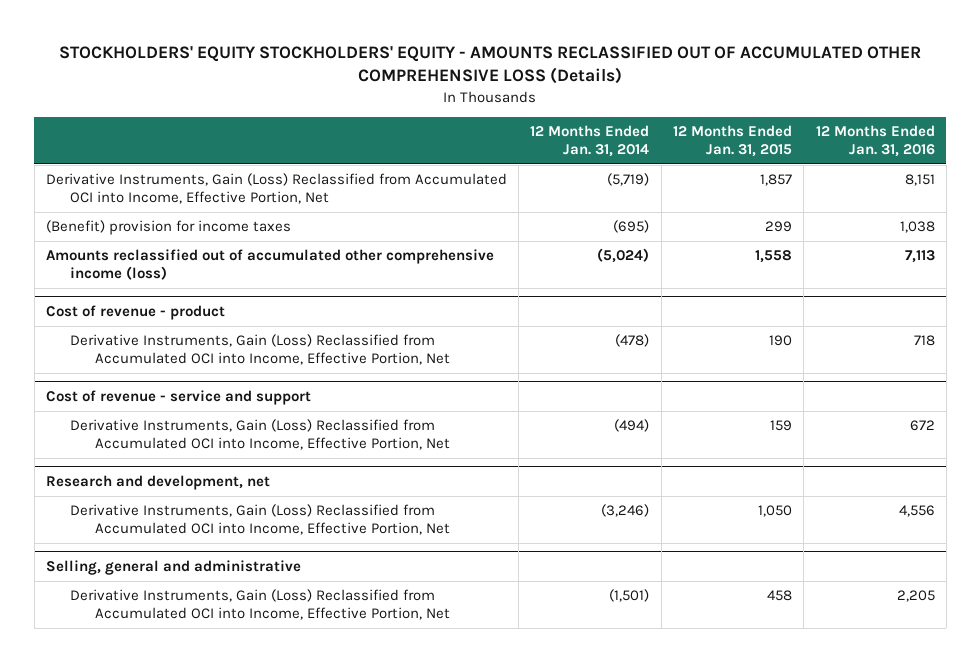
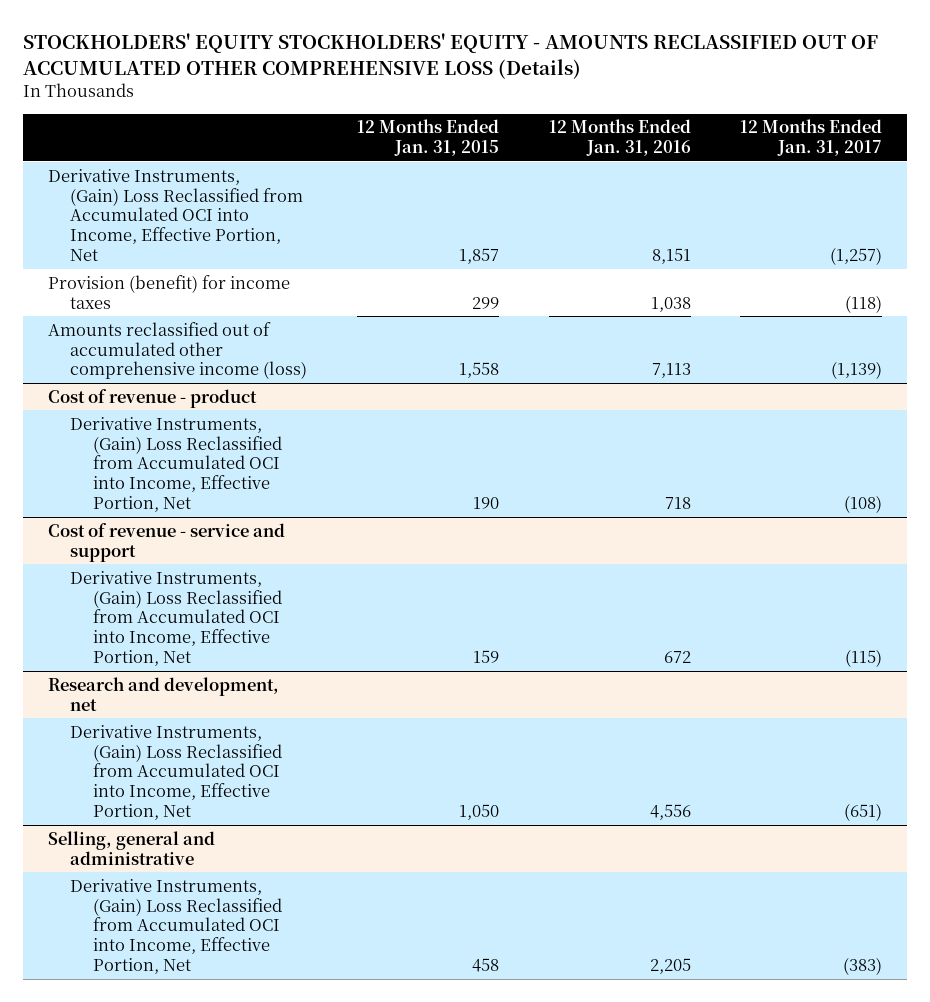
- | 12 Months Ended Jan. 31, 2014 | 12 Months Ended Jan. 31, 2015 | 12 Months Ended Jan. 31, 2016
+ | 12 Months Ended Jan. 31, 2015 | 12 Months Ended Jan. 31, 2016 | 12 Months Ended Jan. 31, 2017
- Derivative Instruments, Gain (Loss) Reclassified from Accumulated OCI into Income, Effective Portion, Net | (5,719) | 1,857 | 8,151
- (Benefit) provision for income taxes | (695) | 299 | 1,038
+ Derivative Instruments, (Gain) Loss Reclassified from Accumulated OCI into Income, Effective Portion, Net | 1,857 | 8,151 | (1,257)
+ Provision (benefit) for income taxes | 299 | 1,038 | (118)
@ Cost of revenue - product
- Derivative Instruments, Gain (Loss) Reclassified from Accumulated OCI into Income, Effective Portion, Net | (478) | 190 | 718
+ Derivative Instruments, (Gain) Loss Reclassified from Accumulated OCI into Income, Effective Portion, Net | 190 | 718 | (108)
@ Cost of revenue - service and support
- Derivative Instruments, Gain (Loss) Reclassified from Accumulated OCI into Income, Effective Portion, Net | (494) | 159 | 672
+ Derivative Instruments, (Gain) Loss Reclassified from Accumulated OCI into Income, Effective Portion, Net | 159 | 672 | (115)
@ Research and development, net
- Derivative Instruments, Gain (Loss) Reclassified from Accumulated OCI into Income, Effective Portion, Net | (3,246) | 1,050 | 4,556
+ Derivative Instruments, (Gain) Loss Reclassified from Accumulated OCI into Income, Effective Portion, Net | 1,050 | 4,556 | (651)
@ Selling, general and administrative
- Derivative Instruments, Gain (Loss) Reclassified from Accumulated OCI into Income, Effective Portion, Net | (1,501) | 458 | 2,205
+ Derivative Instruments, (Gain) Loss Reclassified from Accumulated OCI into Income, Effective Portion, Net | 458 | 2,205 | (383)

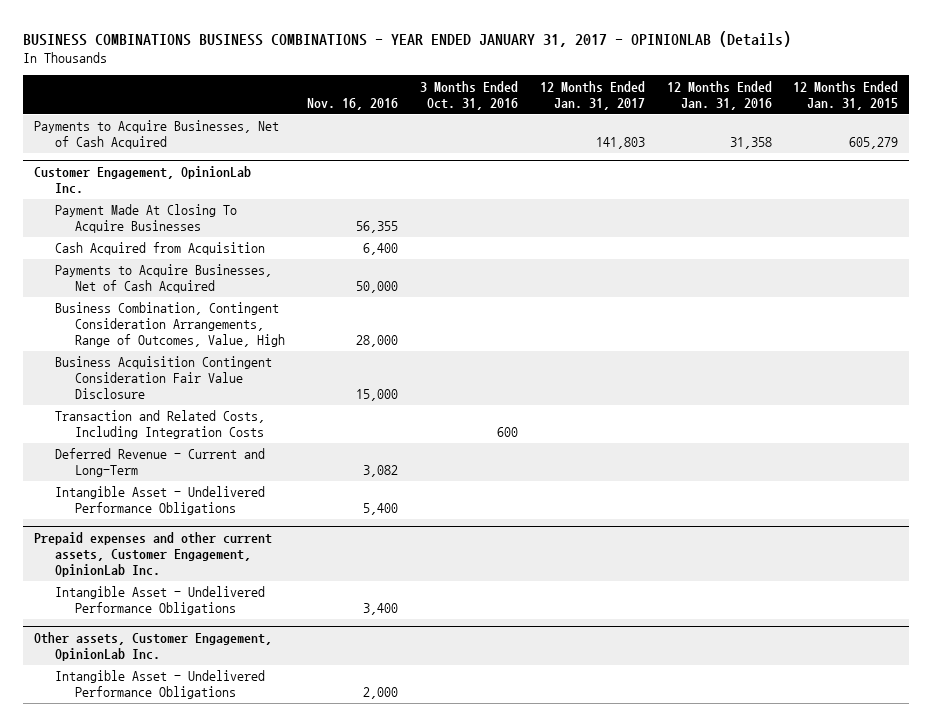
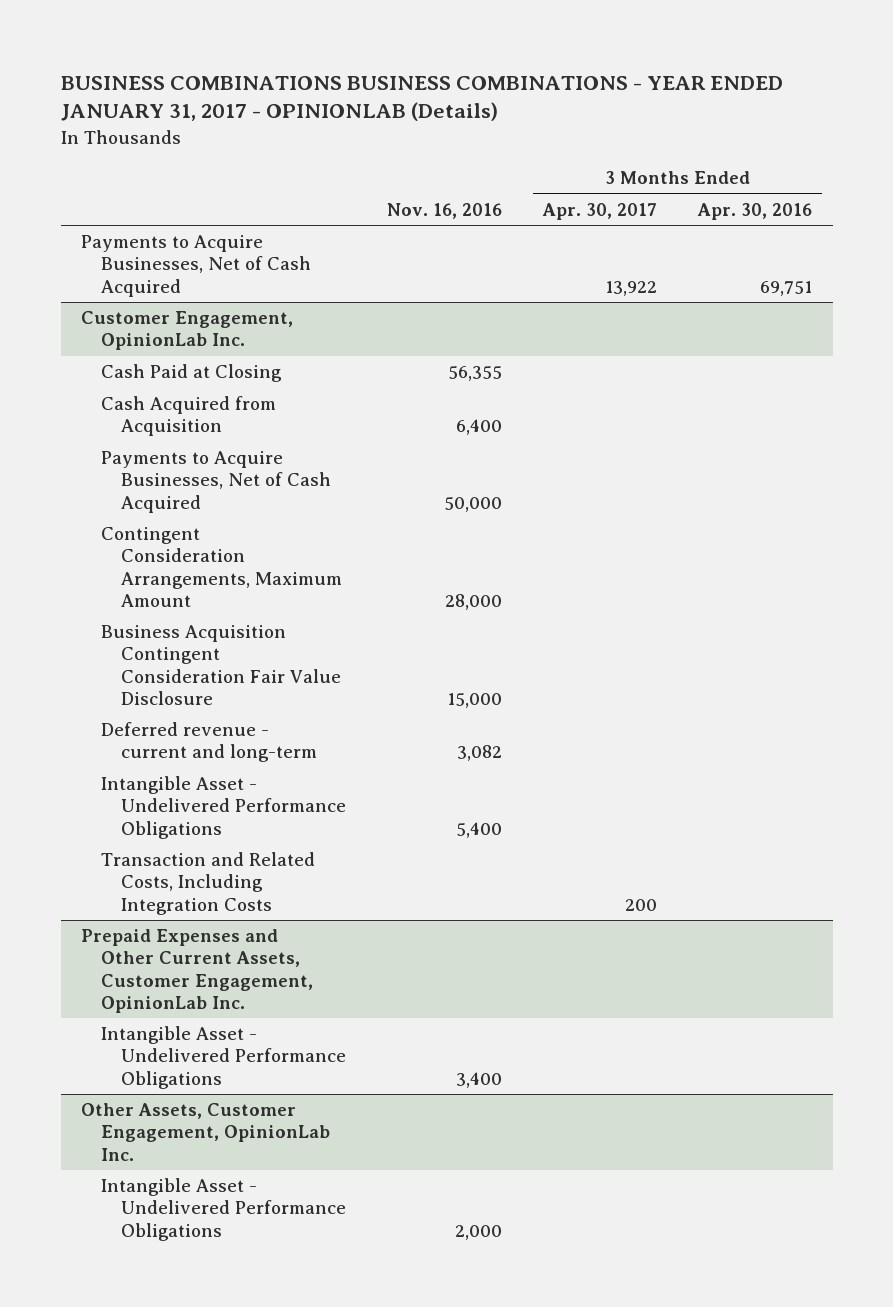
- | Nov. 16, 2016 | 3 Months Ended Oct. 31, 2016 | 12 Months Ended Jan. 31, 2017 | 12 Months Ended Jan. 31, 2016 | 12 Months Ended Jan. 31, 2015
+ | Nov. 16, 2016 | 3 Months Ended Apr. 30, 2017 | 3 Months Ended Apr. 30, 2016
@ Customer Engagement, OpinionLab Inc.
- Payment Made At Closing To Acquire Businesses | 56,355 | | | |
+ Cash Paid at Closing | 56,355 | |
- Business Combination, Contingent Consideration Arrangements, Range of Outcomes, Value, High | 28,000 | | | |
+ Contingent Consideration Arrangements, Maximum Amount | 28,000 | |
- Deferred Revenue - Current and Long-Term | 3,082 | | | |
+ Deferred revenue - current and long-term | 3,082 | |
- Prepaid expenses and other current assets, Customer Engagement, OpinionLab Inc.
@ Customer Engagement, OpinionLab Inc.
moved down: Transaction and Related Costs, Including Integration Costs | | 200 |
+ Prepaid Expenses and Other Current Assets, Customer Engagement, OpinionLab Inc.
- Other assets, Customer Engagement, OpinionLab Inc.
+ Other Assets, Customer Engagement, OpinionLab Inc.

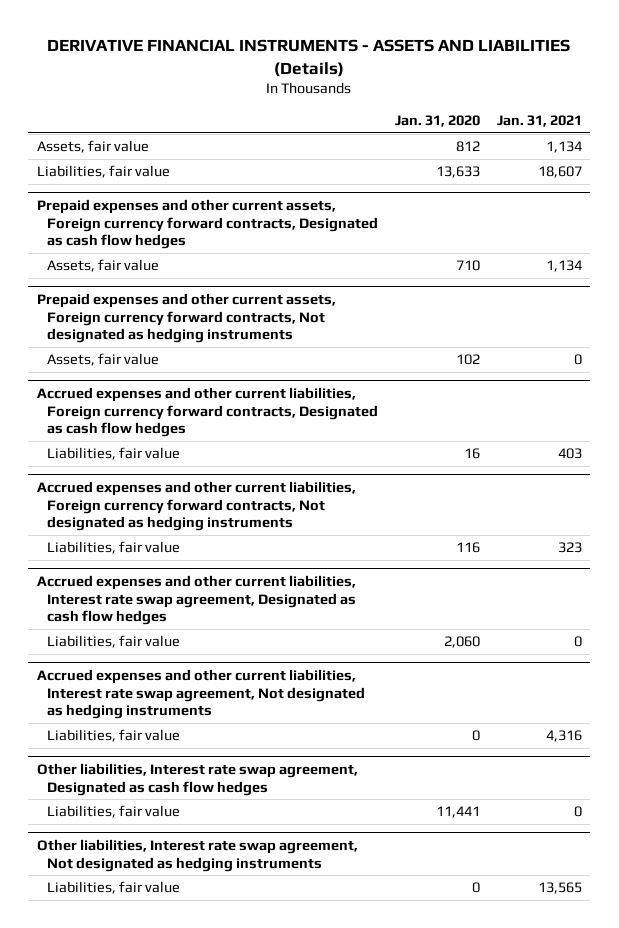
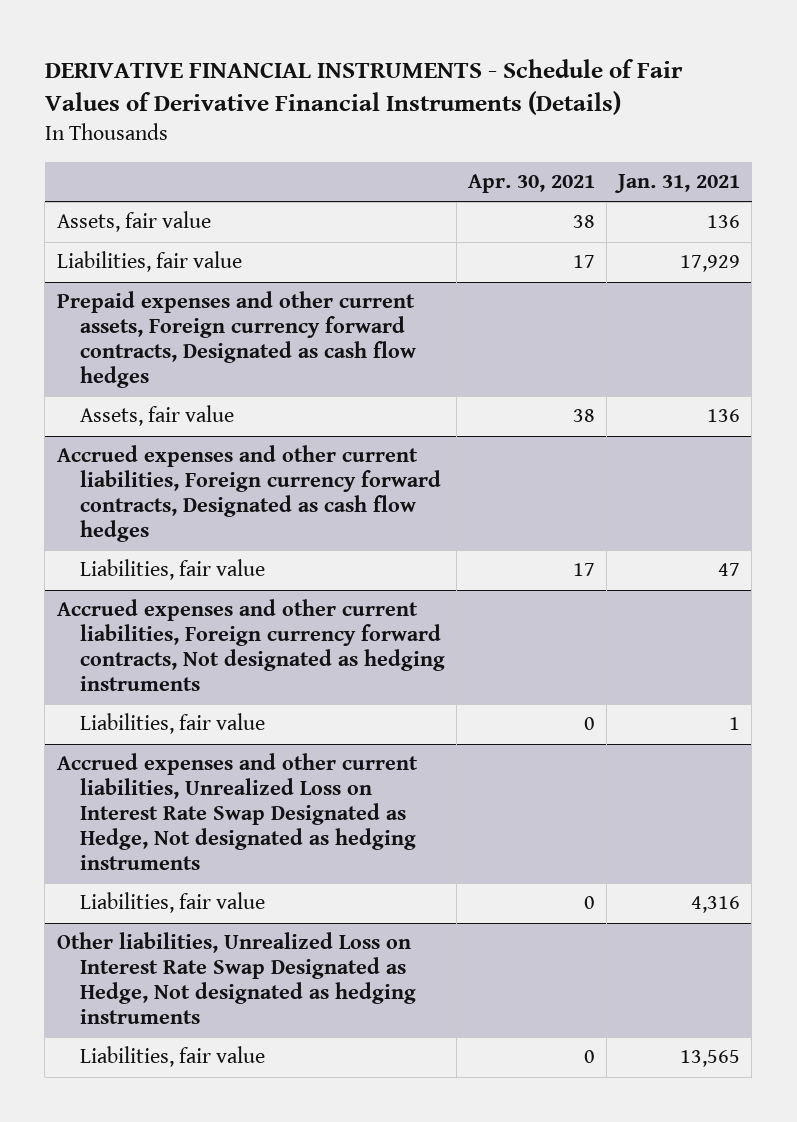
- DERIVATIVE FINANCIAL INSTRUMENTS - ASSETS AND LIABILITIES (Details)
+ DERIVATIVE FINANCIAL INSTRUMENTS - Schedule of Fair Values of Derivative Financial Instruments (Details)
- | Jan. 31, 2020 | Jan. 31, 2021
+ | Apr. 30, 2021 | Jan. 31, 2021
- Assets, fair value | 812 | 1,134
- Liabilities, fair value | 13,633 | 18,607
+ Assets, fair value | 38 | 136
+ Liabilities, fair value | 17 | 17,929
@ Prepaid expenses and other current assets, Foreign currency forward contracts, Designated as cash flow hedges
- Assets, fair value | 710 | 1,134
- Prepaid expenses and other current assets, Foreign currency forward contracts, Not designated as hedging instruments
- Assets, fair value | 102 | 0
@ Prepaid expenses and other current assets, Foreign currency forward contracts, Designated as cash flow hedges
+ Assets, fair value | 38 | 136
@ Accrued expenses and other current liabilities, Foreign currency forward contracts, Designated as cash flow hedges
- Liabilities, fair value | 16 | 403
+ Liabilities, fair value | 17 | 47
@ Accrued expenses and other current liabilities, Foreign currency forward contracts, Not designated as hedging instruments
- Liabilities, fair value | 116 | 323
- Accrued expenses and other current liabilities, Interest rate swap agreement, Designated as cash flow hedges
- Liabilities, fair value | 2,060 | 0
- Accrued expenses and other current liabilities, Interest rate swap agreement, Not designated as hedging instruments
@ Accrued expenses and other current liabilities, Foreign currency forward contracts, Not designated as hedging instruments
+ Liabilities, fair value | 0 | 1
+ Accrued expenses and other current liabilities, Unrealized Loss on Interest Rate Swap Designated as Hedge, Not designated as hedging instruments
- Other liabilities, Interest rate swap agreement, Designated as cash flow hedges
- Liabilities, fair value | 11,441 | 0
- Other liabilities, Interest rate swap agreement, Not designated as hedging instruments
+ Other liabilities, Unrealized Loss on Interest Rate Swap Designated as Hedge, Not designated as hedging instruments

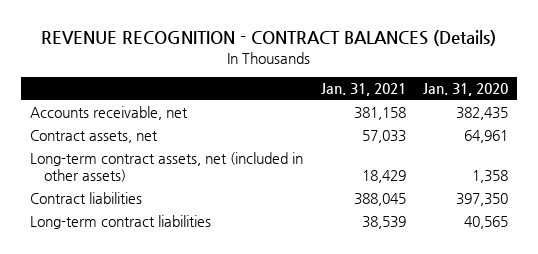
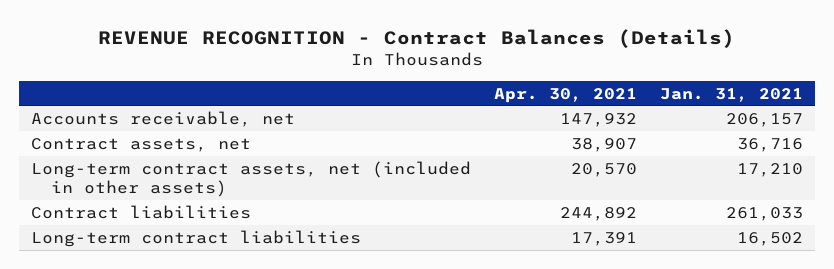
- REVENUE RECOGNITION - CONTRACT BALANCES (Details)
+ REVENUE RECOGNITION - Contract Balances (Details)
- | Jan. 31, 2021 | Jan. 31, 2020
+ | Apr. 30, 2021 | Jan. 31, 2021
- Accounts receivable, net | 381,158 | 382,435
- Contract assets, net | 57,033 | 64,961
- Long-term contract assets, net (included in other assets) | 18,429 | 1,358
- Contract liabilities | 388,045 | 397,350
- Long-term contract liabilities | 38,539 | 40,565
+ Accounts receivable, net | 147,932 | 206,157
+ Contract assets, net | 38,907 | 36,716
+ Long-term contract assets, net (included in other assets) | 20,570 | 17,210
+ Contract liabilities | 244,892 | 261,033
+ Long-term contract liabilities | 17,391 | 16,502

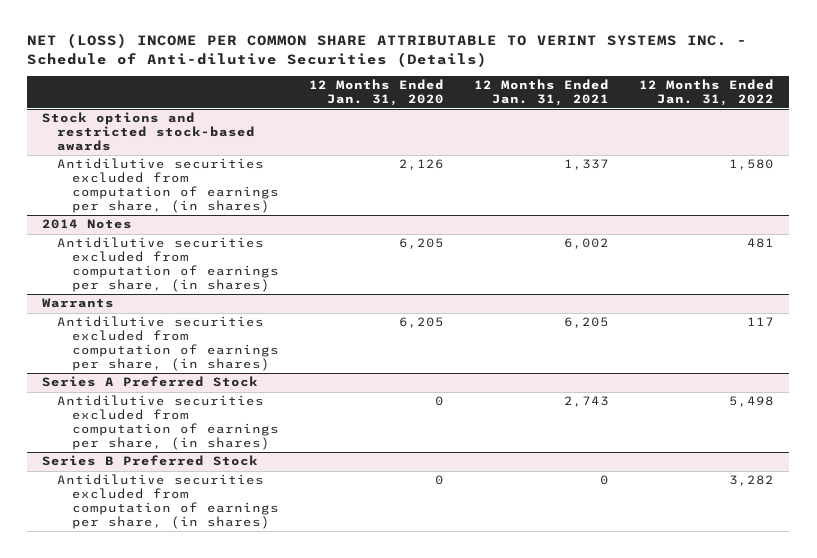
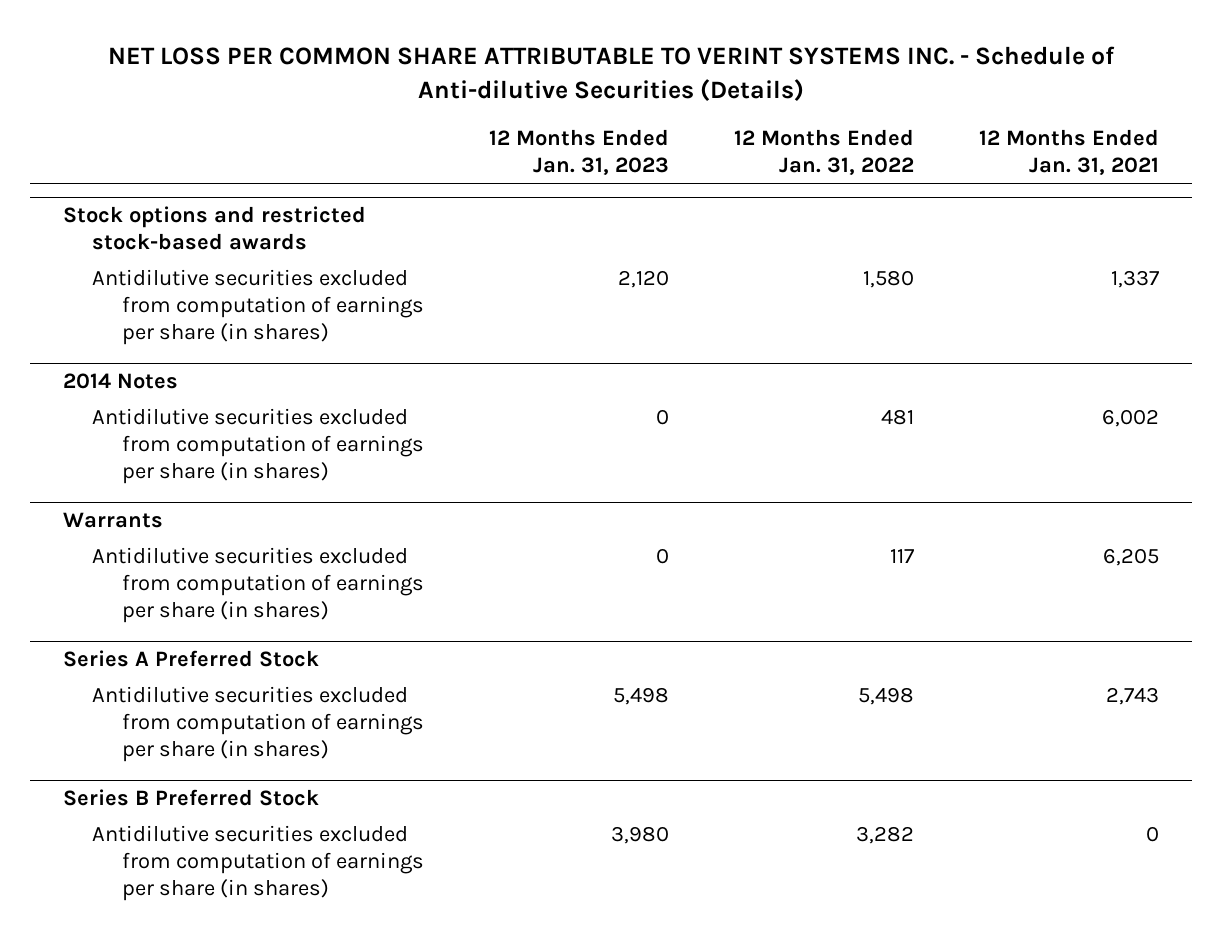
- NET (LOSS) INCOME PER COMMON SHARE ATTRIBUTABLE TO VERINT SYSTEMS INC. - Schedule of Anti-dilutive Securities (Details)
+ NET LOSS PER COMMON SHARE ATTRIBUTABLE TO VERINT SYSTEMS INC. - Schedule of Anti-dilutive Securities (Details)
- | 12 Months Ended Jan. 31, 2020 | 12 Months Ended Jan. 31, 2021 | 12 Months Ended Jan. 31, 2022
+ | 12 Months Ended Jan. 31, 2023 | 12 Months Ended Jan. 31, 2022 | 12 Months Ended Jan. 31, 2021
@ Stock options and restricted stock-based awards
- Antidilutive securities excluded from computation of earnings per share, (in shares) | 2,126 | 1,337 | 1,580
+ Antidilutive securities excluded from computation of earnings per share (in shares) | 2,120 | 1,580 | 1,337
@ 2014 Notes
- Antidilutive securities excluded from computation of earnings per share, (in shares) | 6,205 | 6,002 | 481
+ Antidilutive securities excluded from computation of earnings per share (in shares) | 0 | 481 | 6,002
@ Warrants
- Antidilutive securities excluded from computation of earnings per share, (in shares) | 6,205 | 6,205 | 117
+ Antidilutive securities excluded from computation of earnings per share (in shares) | 0 | 117 | 6,205
@ Series A Preferred Stock
- Antidilutive securities excluded from computation of earnings per share, (in shares) | 0 | 2,743 | 5,498
+ Antidilutive securities excluded from computation of earnings per share (in shares) | 5,498 | 5,498 | 2,743
@ Series B Preferred Stock
- Antidilutive securities excluded from computation of earnings per share, (in shares) | 0 | 0 | 3,282
+ Antidilutive securities excluded from computation of earnings per share (in shares) | 3,980 | 3,282 | 0

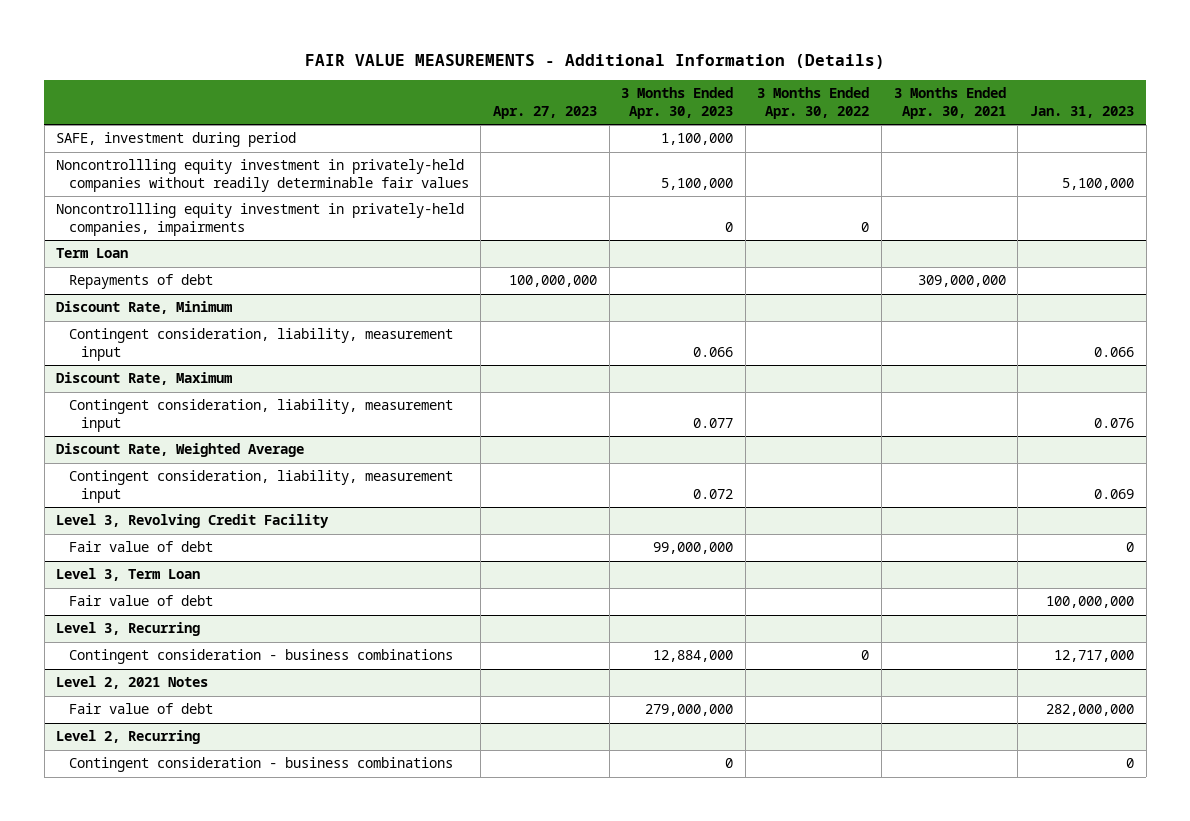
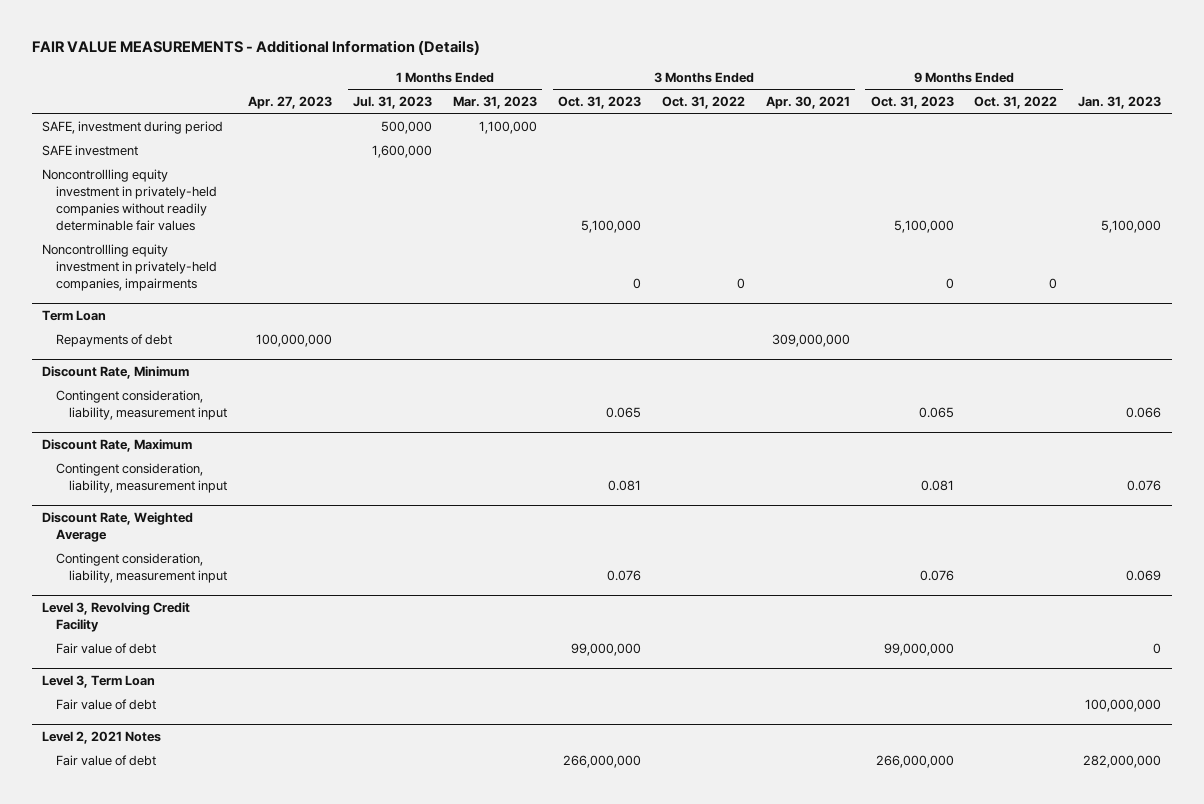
- | Apr. 27, 2023 | 3 Months Ended Apr. 30, 2023 | 3 Months Ended Apr. 30, 2022 | 3 Months Ended Apr. 30, 2021 | Jan. 31, 2023
+ | Apr. 27, 2023 | 1 Months Ended Jul. 31, 2023 | 1 Months Ended Mar. 31, 2023 | 3 Months Ended Oct. 31, 2023 | 3 Months Ended Oct. 31, 2022 | 3 Months Ended Apr. 30, 2021 | 9 Months Ended Oct. 31, 2023 | 9 Months Ended Oct. 31, 2022 | Jan. 31, 2023
+ SAFE investment | | 1,600,000 | | | | | | |
- Level 3, Recurring
- Contingent consideration - business combinations | | 12,884,000 | 0 | | 12,717,000
- Level 2, Recurring
- Contingent consideration - business combinations | | 0 | | | 0

